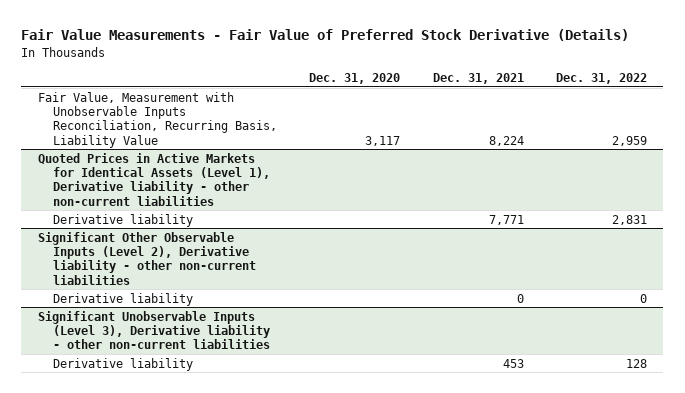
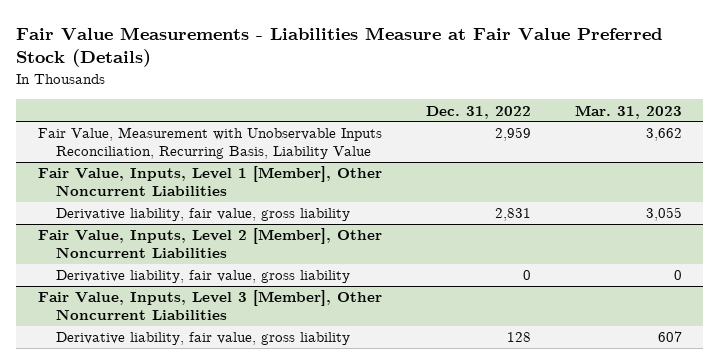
- Fair Value Measurements - Fair Value of Preferred Stock Derivative (Details)
+ Fair Value Measurements - Liabilities Measure at Fair Value Preferred Stock (Details)
- | Dec. 31, 2020 | Dec. 31, 2021 | Dec. 31, 2022
+ | Dec. 31, 2022 | Mar. 31, 2023
- Quoted Prices in Active Markets for Identical Assets (Level 1), Derivative liability - other non-current liabilities
- Derivative liability | | 7,771 | 2,831
- Significant Other Observable Inputs (Level 2), Derivative liability - other non-current liabilities
- Derivative liability | | 0 | 0
- Significant Unobservable Inputs (Level 3), Derivative liability - other non-current liabilities
- Derivative liability | | 453 | 128
+ Fair Value, Inputs, Level 1 [Member], Other Noncurrent Liabilities
+ Derivative liability, fair value, gross liability | 2,831 | 3,055
+ Fair Value, Inputs, Level 2 [Member], Other Noncurrent Liabilities
+ Derivative liability, fair value, gross liability | 0 | 0
+ Fair Value, Inputs, Level 3 [Member], Other Noncurrent Liabilities
+ Derivative liability, fair value, gross liability | 128 | 607

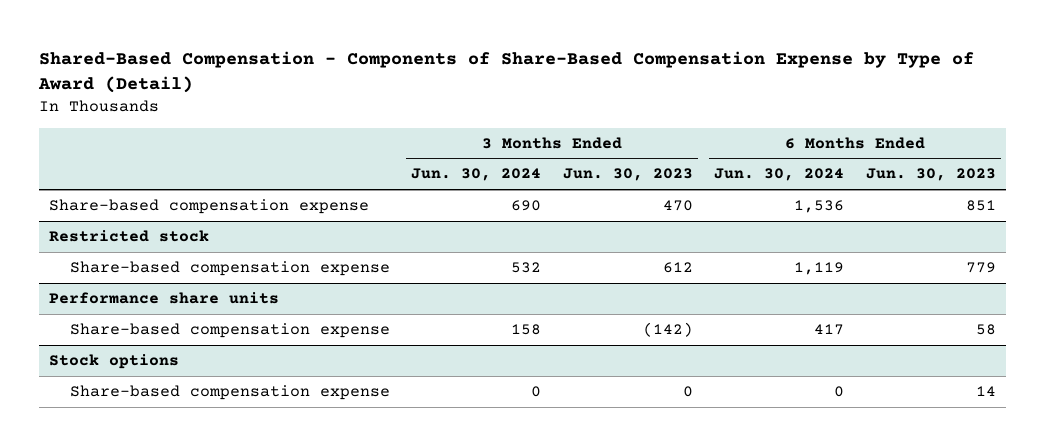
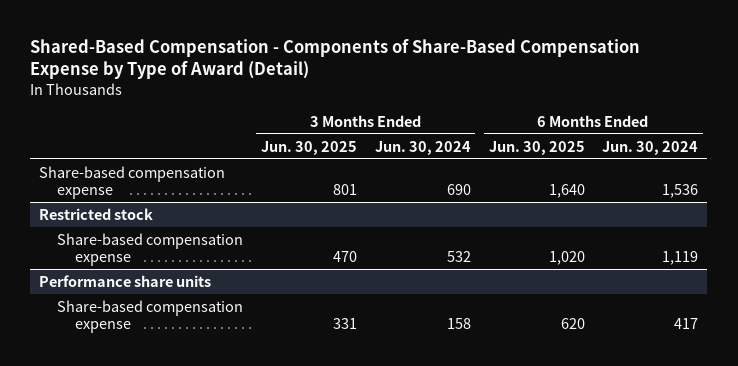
- | 3 Months Ended Jun. 30, 2024 | 3 Months Ended Jun. 30, 2023 | 6 Months Ended Jun. 30, 2024 | 6 Months Ended Jun. 30, 2023
+ | 3 Months Ended Jun. 30, 2025 | 3 Months Ended Jun. 30, 2024 | 6 Months Ended Jun. 30, 2025 | 6 Months Ended Jun. 30, 2024
- Stock options
- Share-based compensation expense | 0 | 0 | 0 | 14

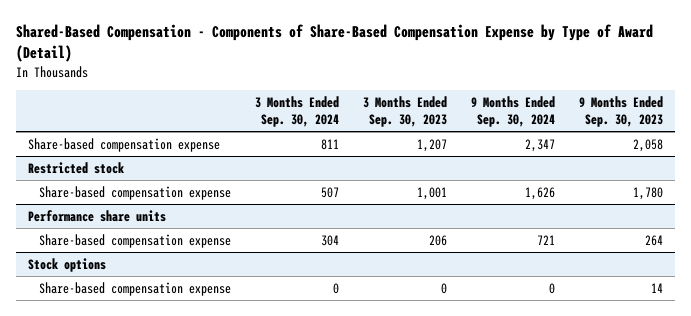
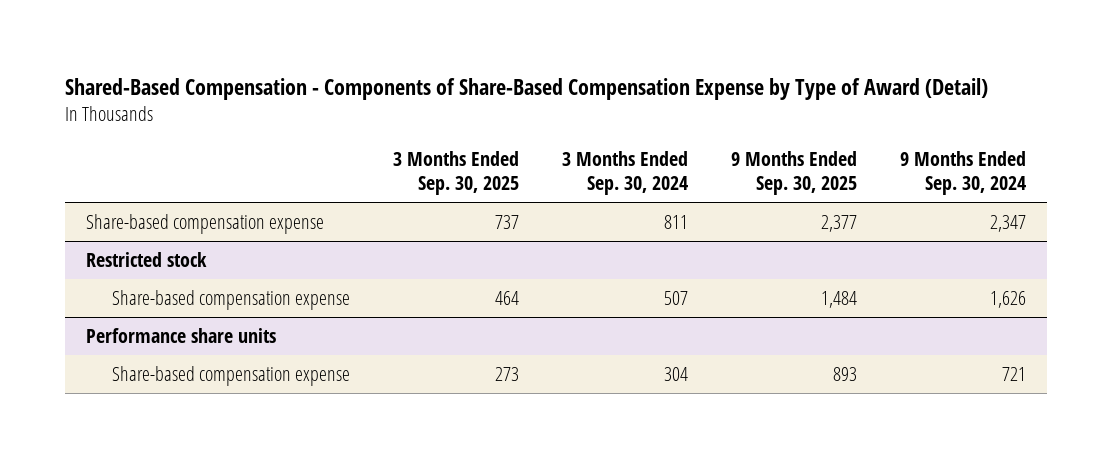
- | 3 Months Ended Sep. 30, 2024 | 3 Months Ended Sep. 30, 2023 | 9 Months Ended Sep. 30, 2024 | 9 Months Ended Sep. 30, 2023
+ | 3 Months Ended Sep. 30, 2025 | 3 Months Ended Sep. 30, 2024 | 9 Months Ended Sep. 30, 2025 | 9 Months Ended Sep. 30, 2024
- Stock options
- Share-based compensation expense | 0 | 0 | 0 | 14

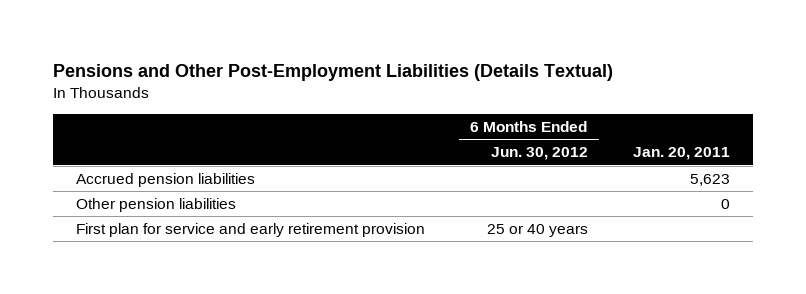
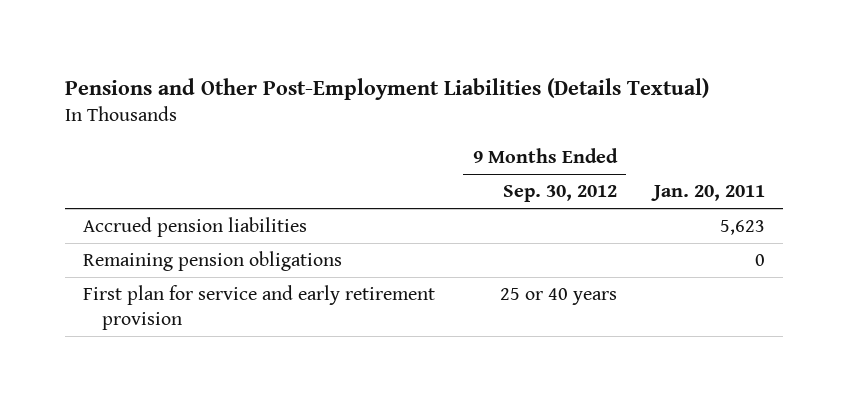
- | 6 Months Ended Jun. 30, 2012 | Jan. 20, 2011
+ | 9 Months Ended Sep. 30, 2012 | Jan. 20, 2011
- Other pension liabilities | | 0
+ Remaining pension obligations | | 0

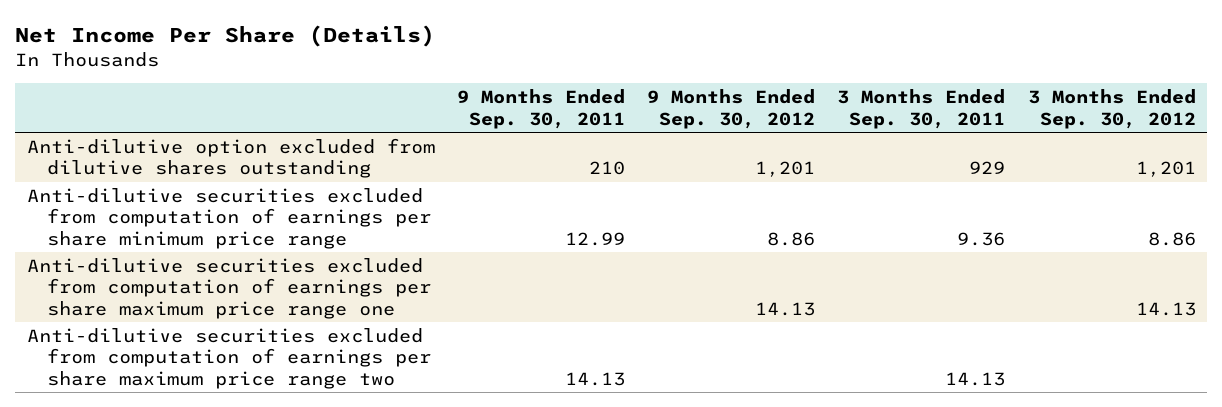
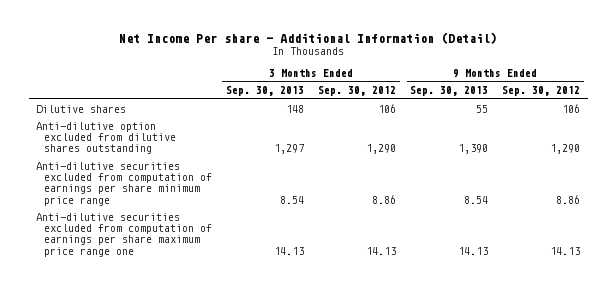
- Net Income Per Share (Details)
+ Net Income Per share - Additional Information (Detail)
- | 9 Months Ended Sep. 30, 2011 | 9 Months Ended Sep. 30, 2012 | 3 Months Ended Sep. 30, 2011 | 3 Months Ended Sep. 30, 2012
+ | 3 Months Ended Sep. 30, 2013 | 3 Months Ended Sep. 30, 2012 | 9 Months Ended Sep. 30, 2013 | 9 Months Ended Sep. 30, 2012
- Anti-dilutive option excluded from dilutive shares outstanding | 210 | 1,201 | 929 | 1,201
+ Dilutive shares | 148 | 106 | 55 | 106
+ Anti-dilutive option excluded from dilutive shares outstanding | 1,297 | 1,290 | 1,390 | 1,290
- Anti-dilutive securities excluded from computation of earnings per share maximum price range two | 14.13 | | 14.13 |

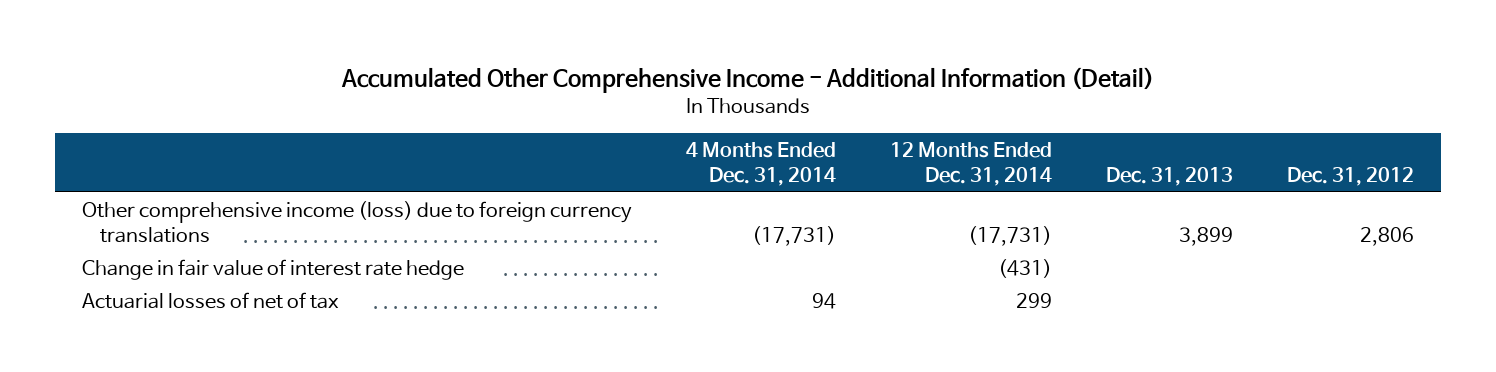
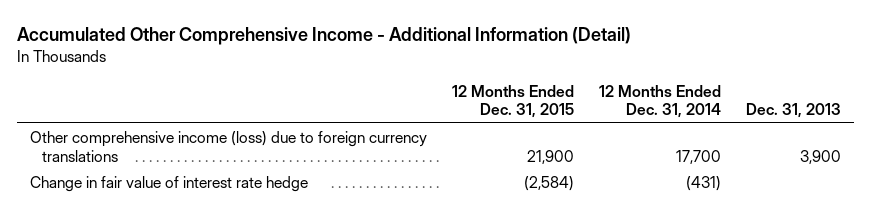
- | 4 Months Ended Dec. 31, 2014 | 12 Months Ended Dec. 31, 2014 | Dec. 31, 2013 | Dec. 31, 2012
+ | 12 Months Ended Dec. 31, 2015 | 12 Months Ended Dec. 31, 2014 | Dec. 31, 2013
- Other comprehensive income (loss) due to foreign currency translations | (17,731) | (17,731) | 3,899 | 2,806
+ Other comprehensive income (loss) due to foreign currency translations | 21,900 | 17,700 | 3,900
- Actuarial losses of net of tax | 94 | 299 | |

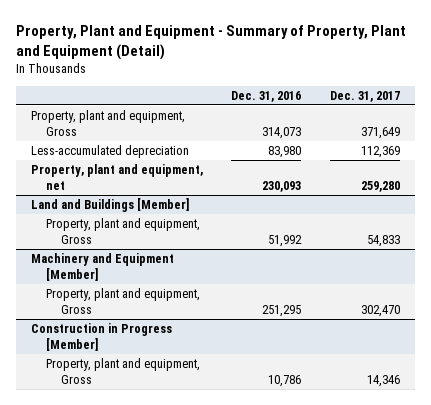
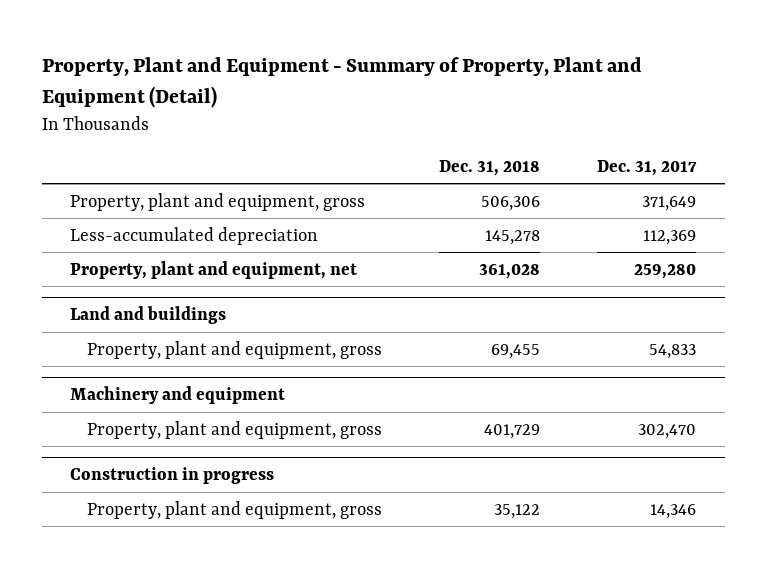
- | Dec. 31, 2016 | Dec. 31, 2017
+ | Dec. 31, 2018 | Dec. 31, 2017
- Property, plant and equipment, Gross | 314,073 | 371,649
+ Property, plant and equipment, gross | 506,306 | 371,649
- Land and Buildings [Member]
- Property, plant and equipment, Gross | 51,992 | 54,833
- Machinery and Equipment [Member]
- Property, plant and equipment, Gross | 251,295 | 302,470
- Construction in Progress [Member]
- Property, plant and equipment, Gross | 10,786 | 14,346
+ Land and buildings
+ Property, plant and equipment, gross | 69,455 | 54,833
+ Machinery and equipment
+ Property, plant and equipment, gross | 401,729 | 302,470
+ Construction in progress
+ Property, plant and equipment, gross | 35,122 | 14,346

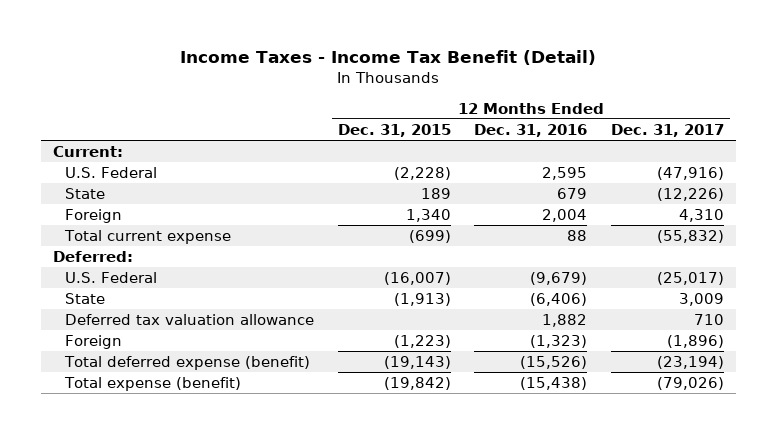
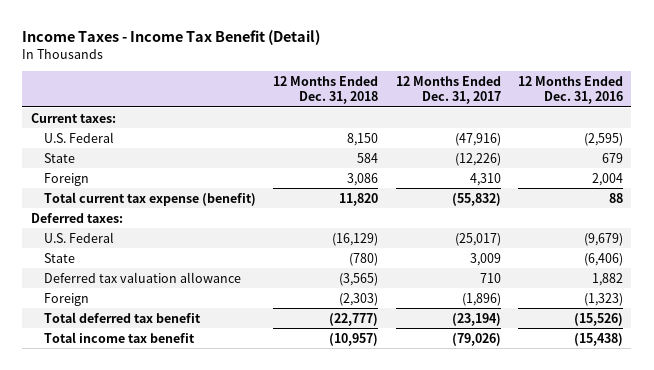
- | 12 Months Ended Dec. 31, 2015 | 12 Months Ended Dec. 31, 2016 | 12 Months Ended Dec. 31, 2017
+ | 12 Months Ended Dec. 31, 2018 | 12 Months Ended Dec. 31, 2017 | 12 Months Ended Dec. 31, 2016
- Current:
- U.S. Federal | (2,228) | 2,595 | (47,916)
+ Current taxes:
+ U.S. Federal | 8,150 | (47,916) | (2,595)
- Total current expense | (699) | 88 | (55,832)
- Deferred:
+ Total current tax expense (benefit) | 11,820 | (55,832) | 88
+ Deferred taxes:
- Total deferred expense (benefit) | (19,143) | (15,526) | (23,194)
- Total expense (benefit) | (19,842) | (15,438) | (79,026)
+ Total deferred tax benefit | (22,777) | (23,194) | (15,526)
+ Total income tax benefit | (10,957) | (79,026) | (15,438)

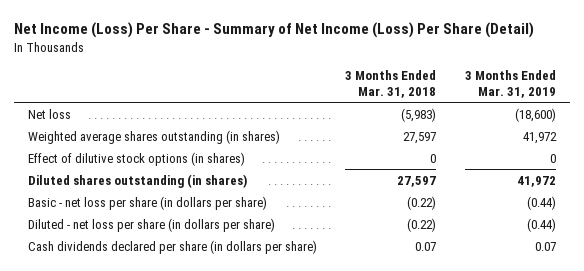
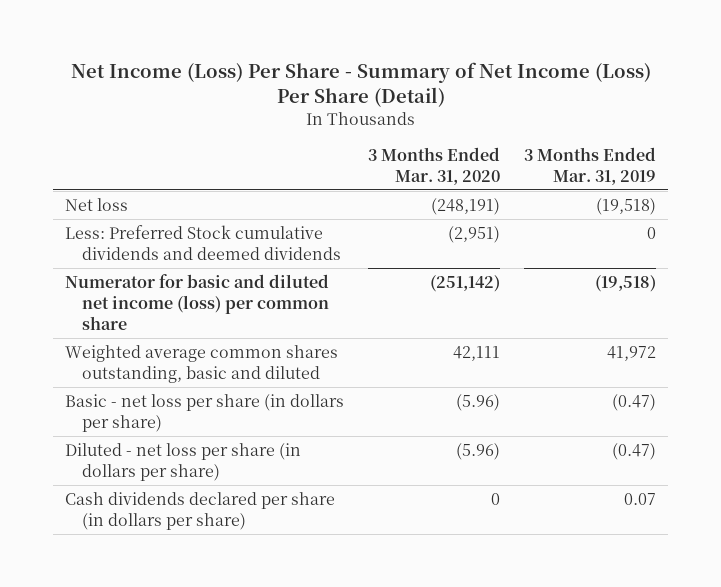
- | 3 Months Ended Mar. 31, 2018 | 3 Months Ended Mar. 31, 2019
+ | 3 Months Ended Mar. 31, 2020 | 3 Months Ended Mar. 31, 2019
- Net loss | (5,983) | (18,600)
- Weighted average shares outstanding (in shares) | 27,597 | 41,972
- Effect of dilutive stock options (in shares) | 0 | 0
- Diluted shares outstanding (in shares) | 27,597 | 41,972
- Basic - net loss per share (in dollars per share) | (0.22) | (0.44)
- Diluted - net loss per share (in dollars per share) | (0.22) | (0.44)
+ Net loss | (248,191) | (19,518)
+ Less: Preferred Stock cumulative dividends and deemed dividends | (2,951) | 0
+ Numerator for basic and diluted net income (loss) per common share | (251,142) | (19,518)
+ Weighted average common shares outstanding, basic and diluted | 42,111 | 41,972
+ Basic - net loss per share (in dollars per share) | (5.96) | (0.47)
+ Diluted - net loss per share (in dollars per share) | (5.96) | (0.47)

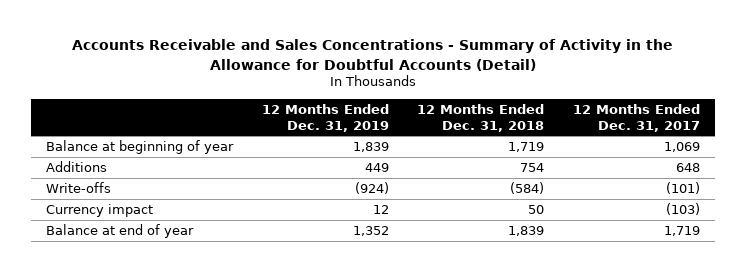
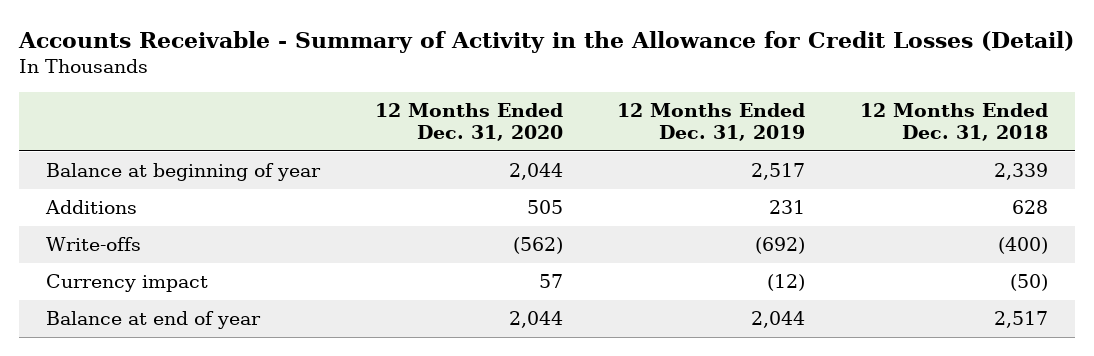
- Accounts Receivable and Sales Concentrations - Summary of Activity in the Allowance for Doubtful Accounts (Detail)
+ Accounts Receivable - Summary of Activity in the Allowance for Credit Losses (Detail)
- | 12 Months Ended Dec. 31, 2019 | 12 Months Ended Dec. 31, 2018 | 12 Months Ended Dec. 31, 2017
+ | 12 Months Ended Dec. 31, 2020 | 12 Months Ended Dec. 31, 2019 | 12 Months Ended Dec. 31, 2018
- Balance at beginning of year | 1,839 | 1,719 | 1,069
- Additions | 449 | 754 | 648
- Write-offs | (924) | (584) | (101)
- Currency impact | 12 | 50 | (103)
- Balance at end of year | 1,352 | 1,839 | 1,719
+ Balance at beginning of year | 2,044 | 2,517 | 2,339
+ Additions | 505 | 231 | 628
+ Write-offs | (562) | (692) | (400)
+ Currency impact | 57 | (12) | (50)
+ Balance at end of year | 2,044 | 2,044 | 2,517

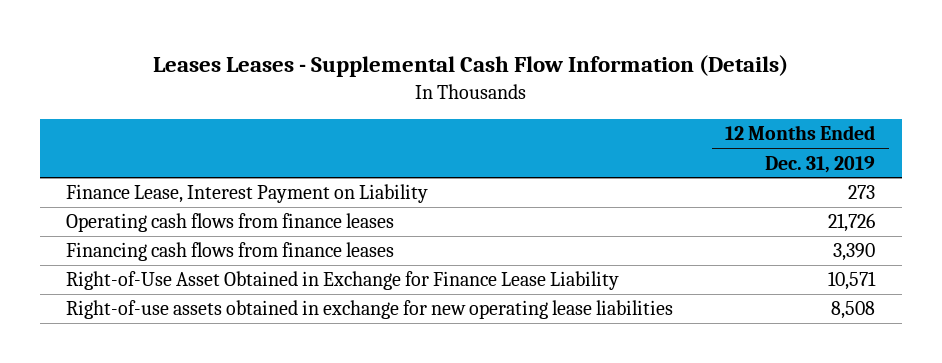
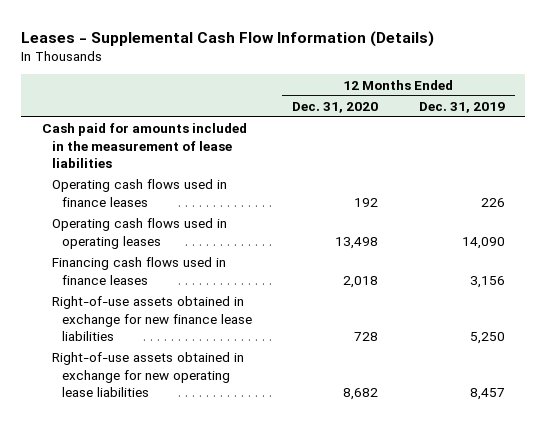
- Leases Leases - Supplemental Cash Flow Information (Details)
+ Leases - Supplemental Cash Flow Information (Details)
- | 12 Months Ended Dec. 31, 2019
+ | 12 Months Ended Dec. 31, 2020 | 12 Months Ended Dec. 31, 2019
- Finance Lease, Interest Payment on Liability | 273
- Operating cash flows from finance leases | 21,726
- Financing cash flows from finance leases | 3,390
- Right-of-Use Asset Obtained in Exchange for Finance Lease Liability | 10,571
- Right-of-use assets obtained in exchange for new operating lease liabilities | 8,508
+ Cash paid for amounts included in the measurement of lease liabilities
+ Operating cash flows used in finance leases | 192 | 226
+ Operating cash flows used in operating leases | 13,498 | 14,090
+ Financing cash flows used in finance leases | 2,018 | 3,156
+ Right-of-use assets obtained in exchange for new finance lease liabilities | 728 | 5,250
+ Right-of-use assets obtained in exchange for new operating lease liabilities | 8,682 | 8,457

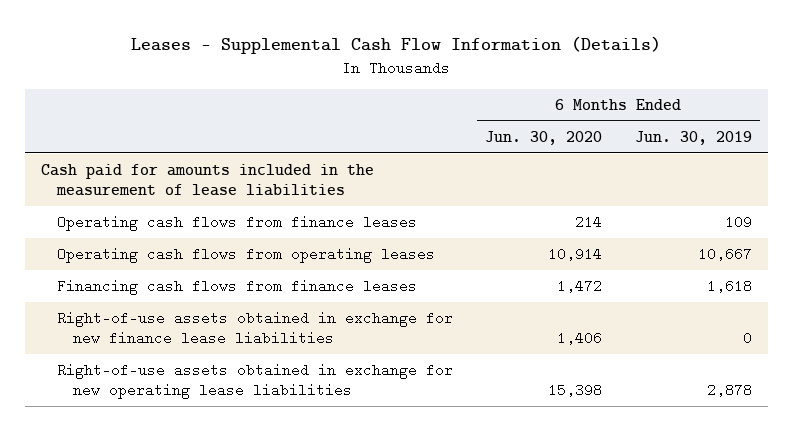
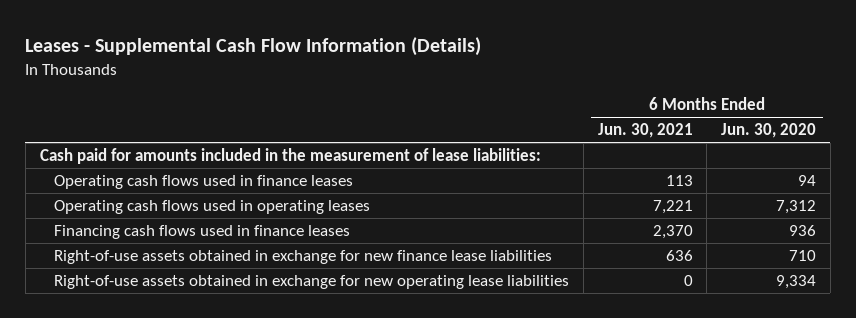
- | 6 Months Ended Jun. 30, 2020 | 6 Months Ended Jun. 30, 2019
+ | 6 Months Ended Jun. 30, 2021 | 6 Months Ended Jun. 30, 2020
- Cash paid for amounts included in the measurement of lease liabilities
- Operating cash flows from finance leases | 214 | 109
- Operating cash flows from operating leases | 10,914 | 10,667
- Financing cash flows from finance leases | 1,472 | 1,618
- Right-of-use assets obtained in exchange for new finance lease liabilities | 1,406 | 0
- Right-of-use assets obtained in exchange for new operating lease liabilities | 15,398 | 2,878
+ Cash paid for amounts included in the measurement of lease liabilities:
+ Operating cash flows used in finance leases | 113 | 94
+ Operating cash flows used in operating leases | 7,221 | 7,312
+ Financing cash flows used in finance leases | 2,370 | 936
+ Right-of-use assets obtained in exchange for new finance lease liabilities | 636 | 710
+ Right-of-use assets obtained in exchange for new operating lease liabilities | 0 | 9,334

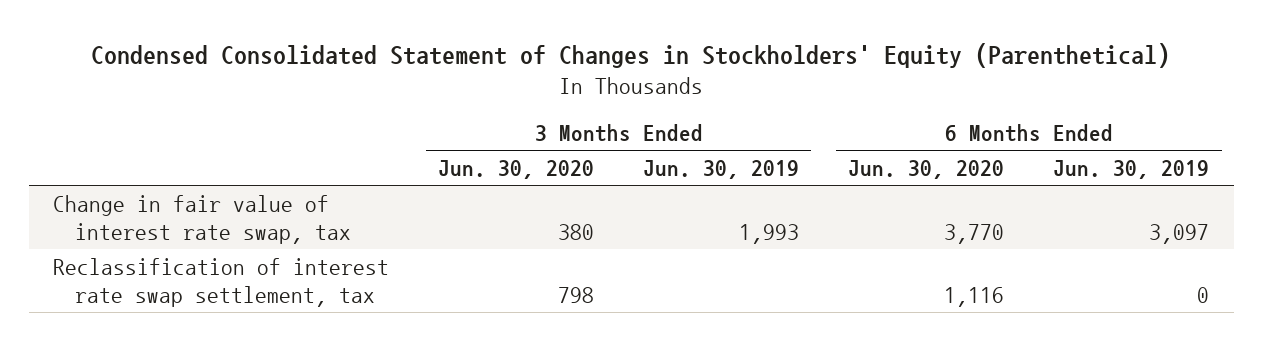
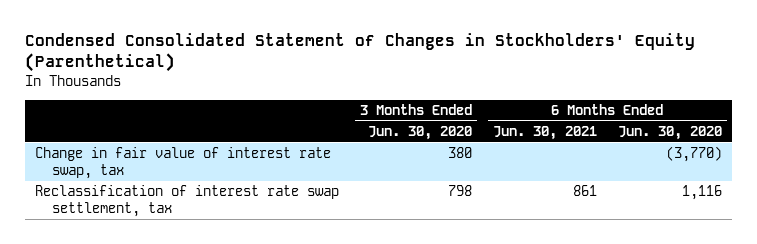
- | 3 Months Ended Jun. 30, 2020 | 3 Months Ended Jun. 30, 2019 | 6 Months Ended Jun. 30, 2020 | 6 Months Ended Jun. 30, 2019
+ | 3 Months Ended Jun. 30, 2020 | 6 Months Ended Jun. 30, 2021 | 6 Months Ended Jun. 30, 2020
- Change in fair value of interest rate swap, tax | 380 | 1,993 | 3,770 | 3,097
+ Change in fair value of interest rate swap, tax | 380 | | (3,770)

